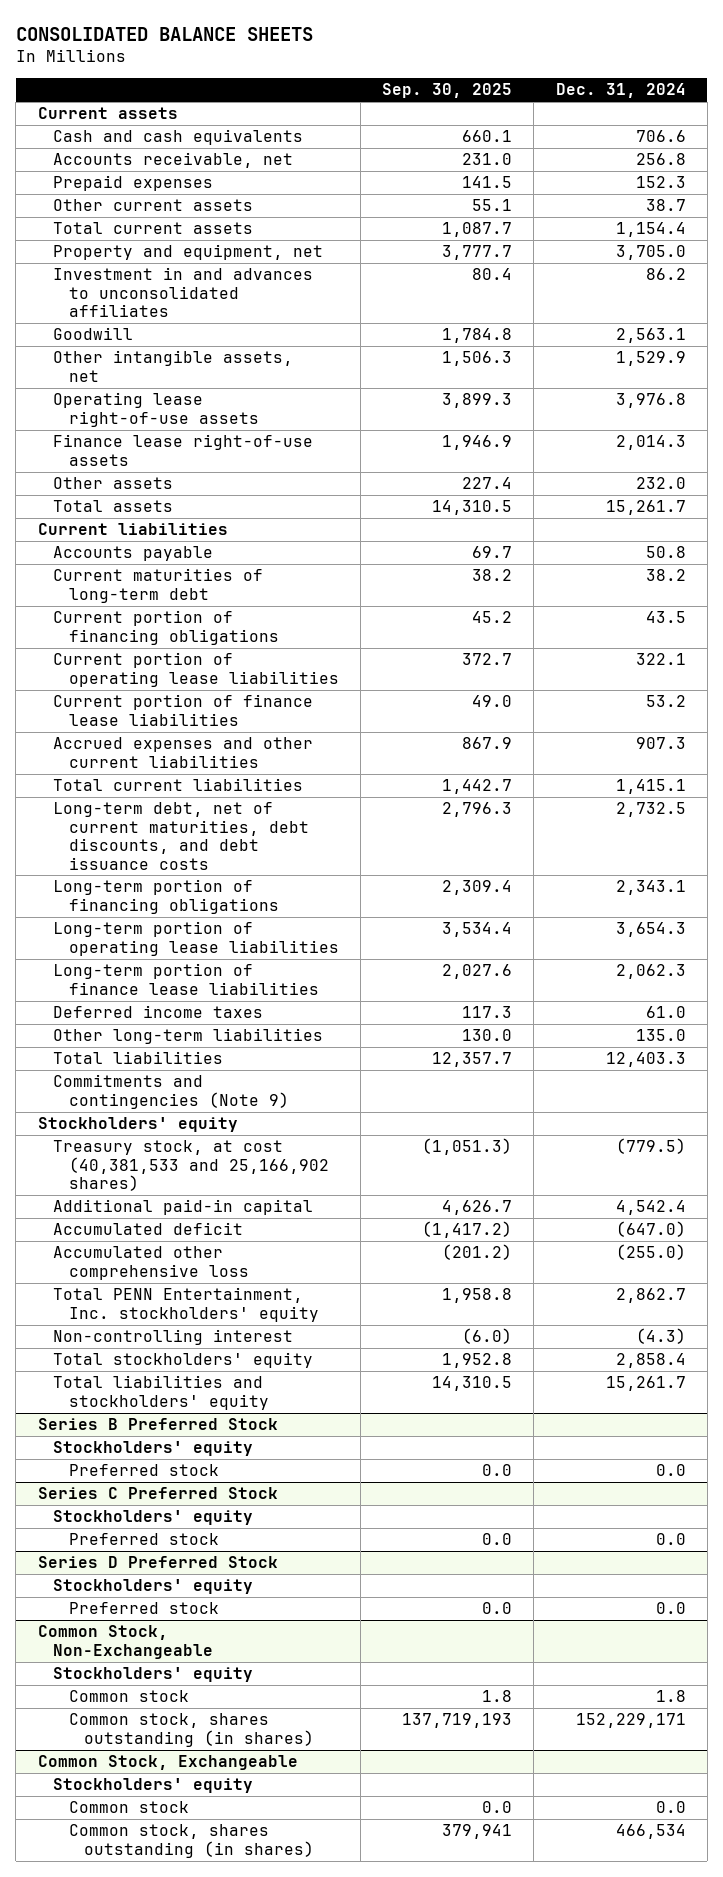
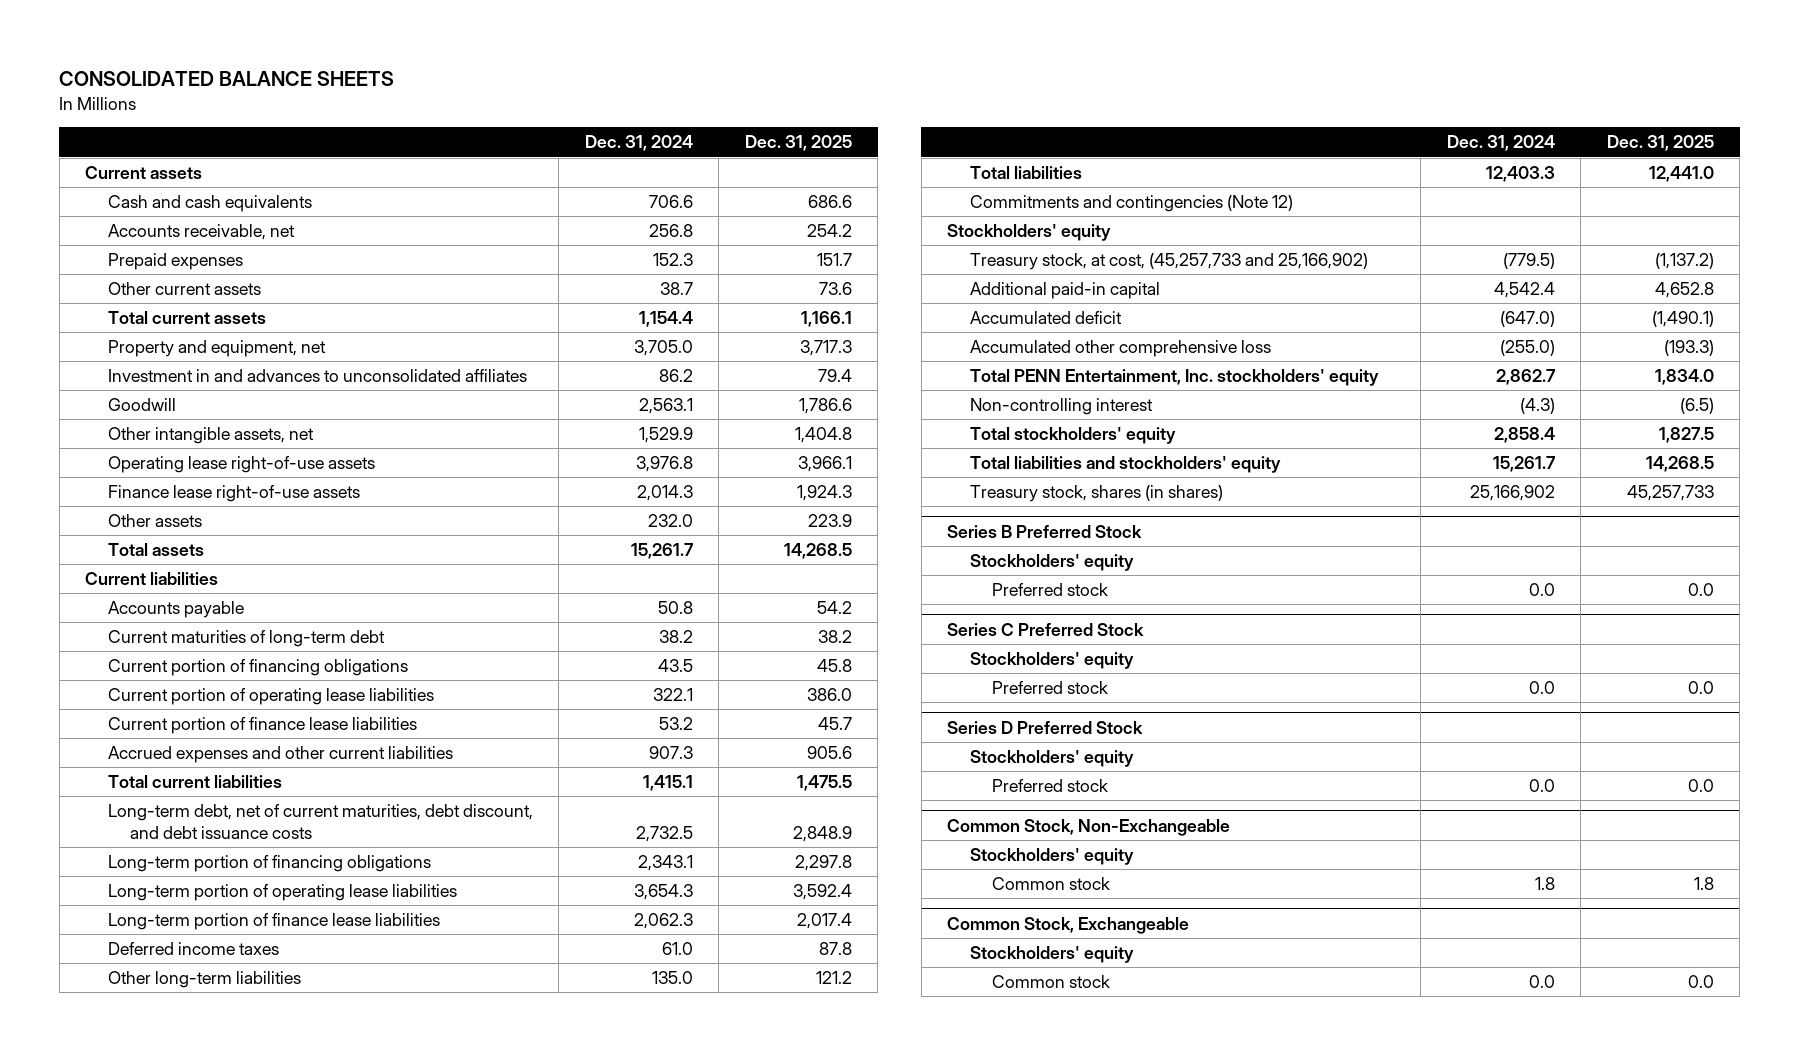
- | Sep. 30, 2025 | Dec. 31, 2024
+ | Dec. 31, 2024 | Dec. 31, 2025
- Long-term debt, net of current maturities, debt discounts, and debt issuance costs | 2,796.3 | 2,732.5
+ Long-term debt, net of current maturities, debt discount, and debt issuance costs | 2,732.5 | 2,848.9
- Commitments and contingencies (Note 9)
+ Commitments and contingencies (Note 12)
- Treasury stock, at cost (40,381,533 and 25,166,902 shares) | (1,051.3) | (779.5)
+ Treasury stock, at cost, (45,257,733 and 25,166,902) | (779.5) | (1,137.2)
+ Treasury stock, shares (in shares) | 25,166,902 | 45,257,733
@ Common Stock, Non-Exchangeable
- Common stock, shares outstanding (in shares) | 137,719,193 | 152,229,171
@ Common Stock, Exchangeable
- Common stock, shares outstanding (in shares) | 379,941 | 466,534

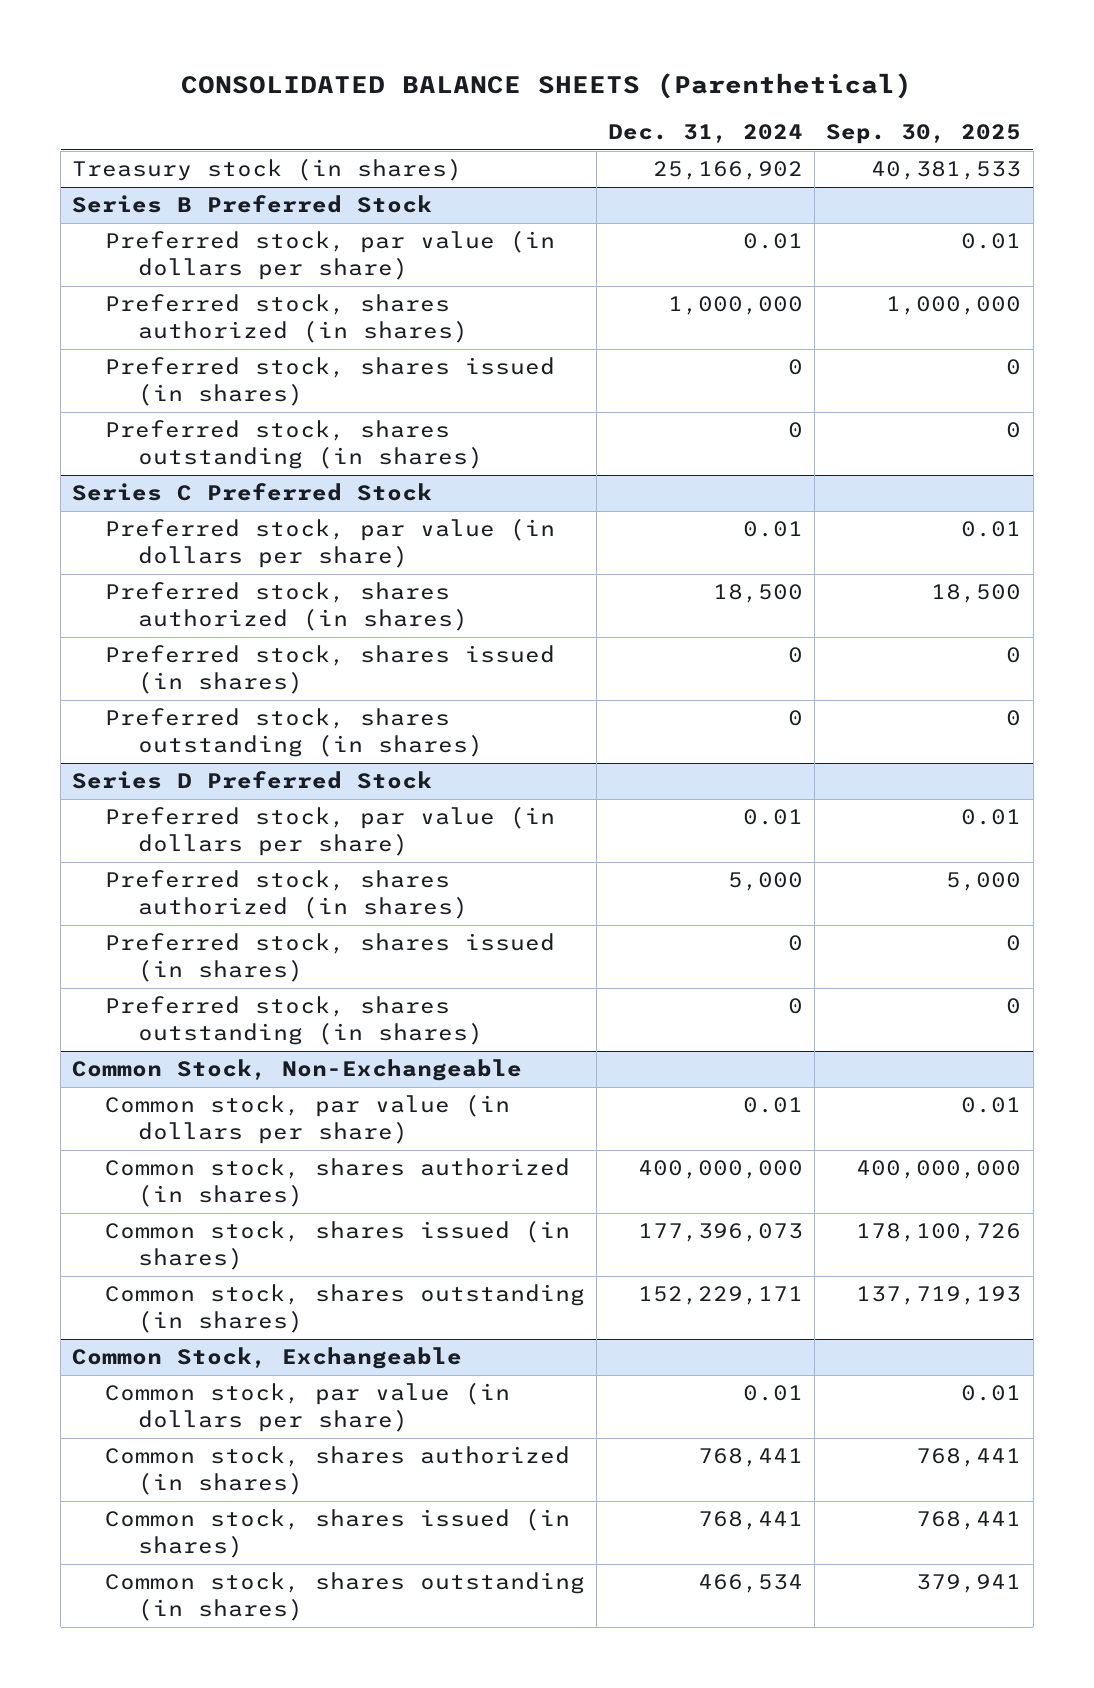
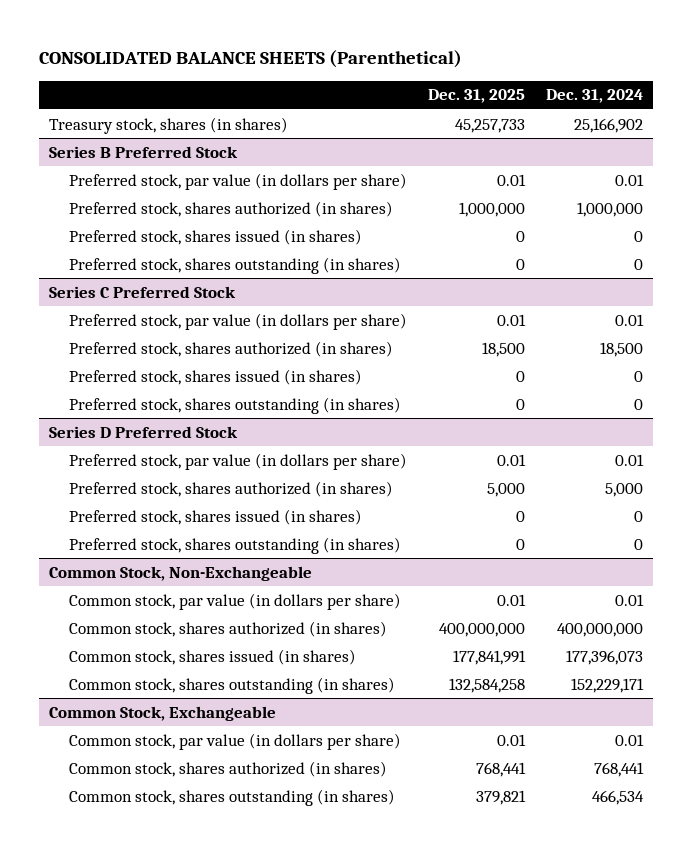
- | Dec. 31, 2024 | Sep. 30, 2025
+ | Dec. 31, 2025 | Dec. 31, 2024
- Treasury stock (in shares) | 25,166,902 | 40,381,533
+ Treasury stock, shares (in shares) | 45,257,733 | 25,166,902
@ Common Stock, Exchangeable
- Common stock, shares issued (in shares) | 768,441 | 768,441

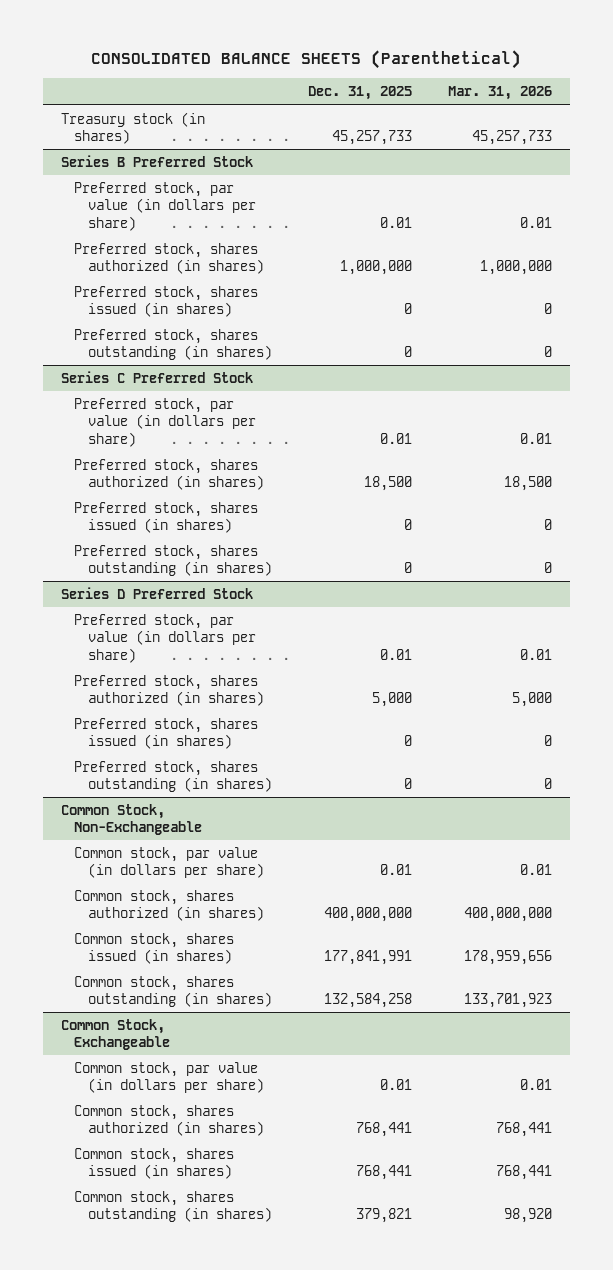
- | Dec. 31, 2025 | Dec. 31, 2024
+ | Dec. 31, 2025 | Mar. 31, 2026
- Treasury stock, shares (in shares) | 45,257,733 | 25,166,902
+ Treasury stock (in shares) | 45,257,733 | 45,257,733
@ Common Stock, Exchangeable
+ Common stock, shares issued (in shares) | 768,441 | 768,441

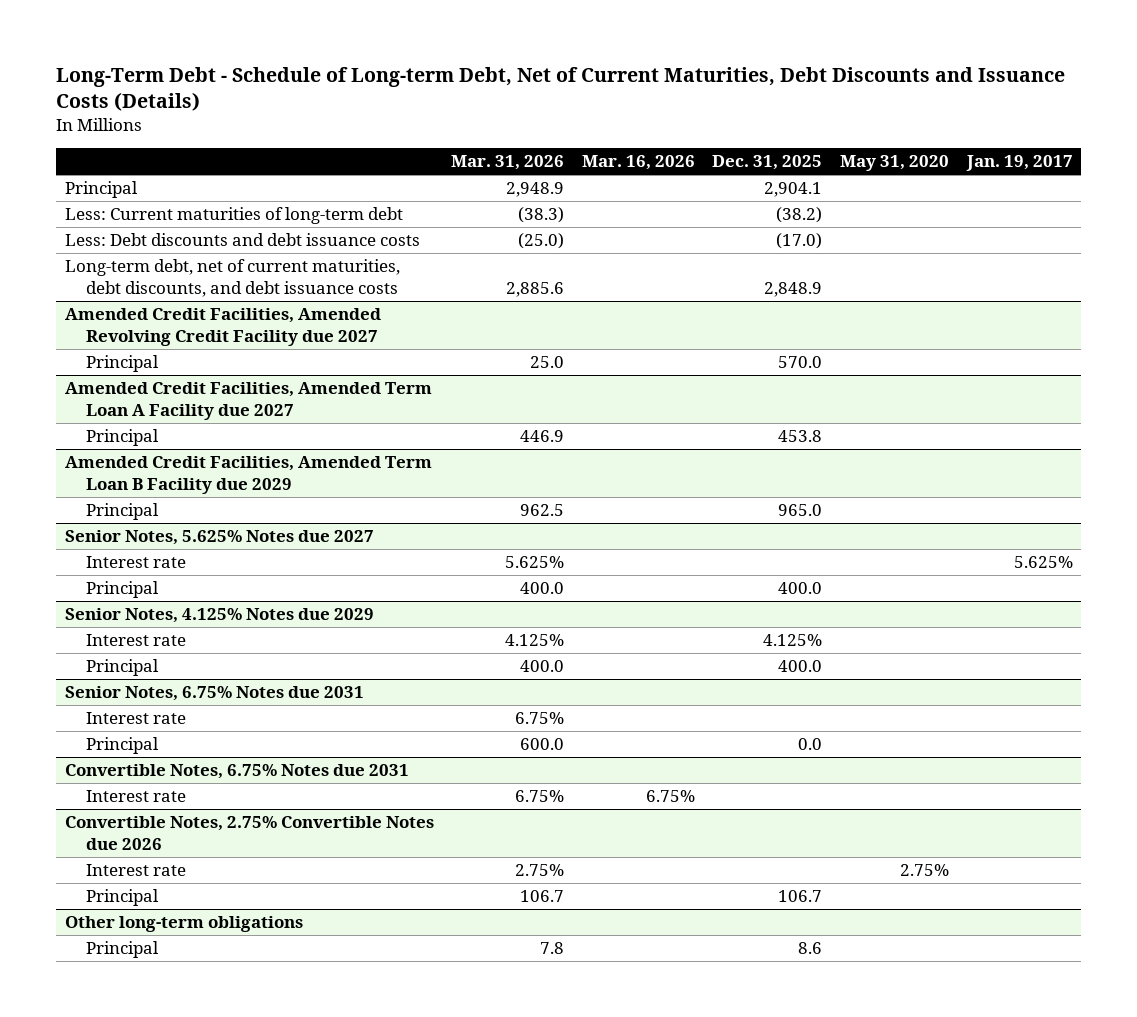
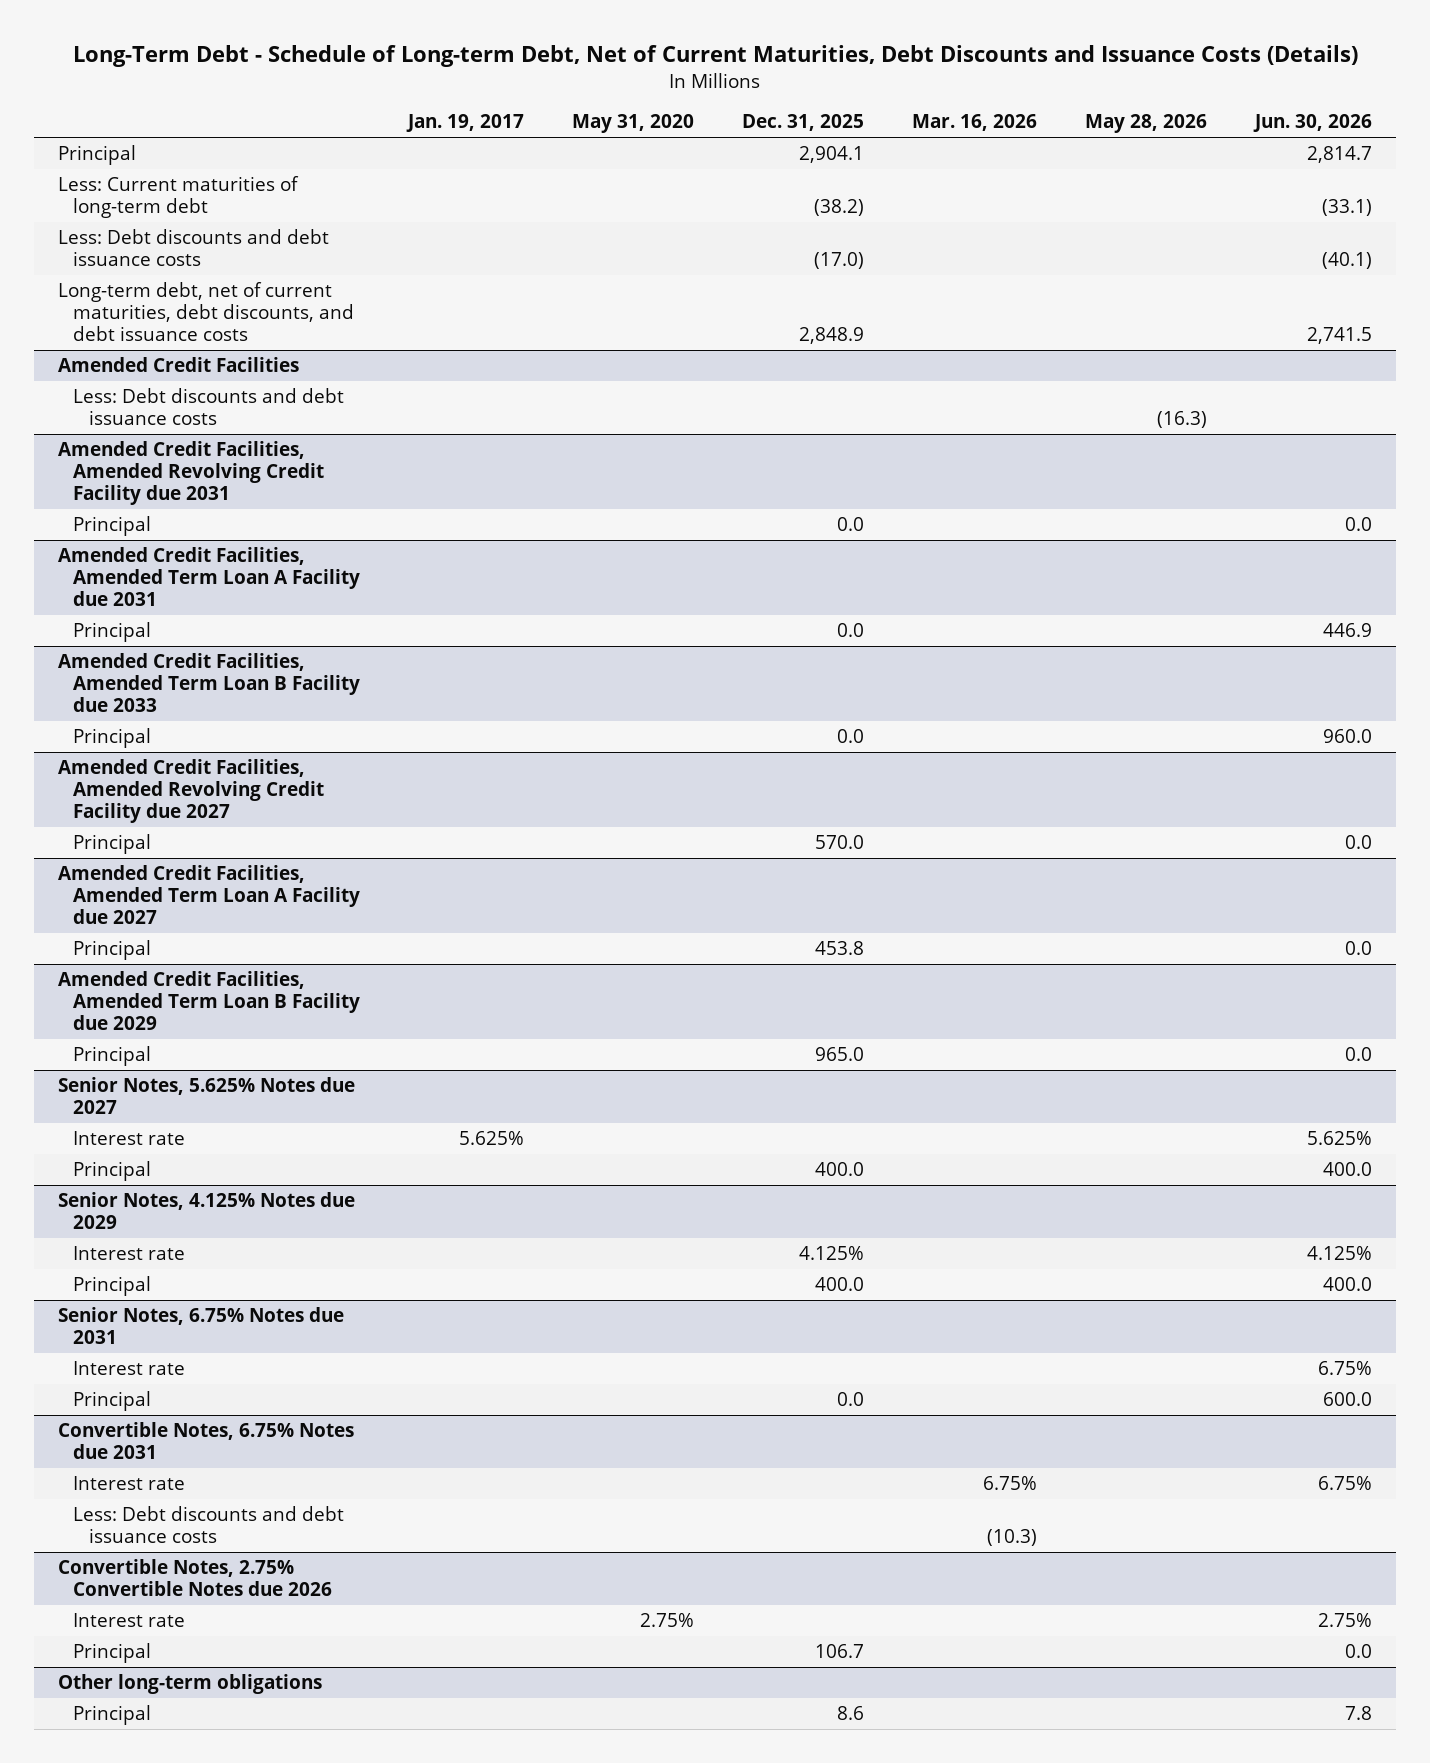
- | Mar. 31, 2026 | Mar. 16, 2026 | Dec. 31, 2025 | May 31, 2020 | Jan. 19, 2017
+ | Jan. 19, 2017 | May 31, 2020 | Dec. 31, 2025 | Mar. 16, 2026 | May 28, 2026 | Jun. 30, 2026
+ Amended Credit Facilities
+ Less: Debt discounts and debt issuance costs | | | | | (16.3) |
+ Amended Credit Facilities, Amended Revolving Credit Facility due 2031
+ Principal | | | 0.0 | | | 0.0
+ Amended Credit Facilities, Amended Term Loan A Facility due 2031
+ Principal | | | 0.0 | | | 446.9
+ Amended Credit Facilities, Amended Term Loan B Facility due 2033
+ Principal | | | 0.0 | | | 960.0
@ Convertible Notes, 6.75% Notes due 2031
+ Less: Debt discounts and debt issuance costs | | | | (10.3) | |

